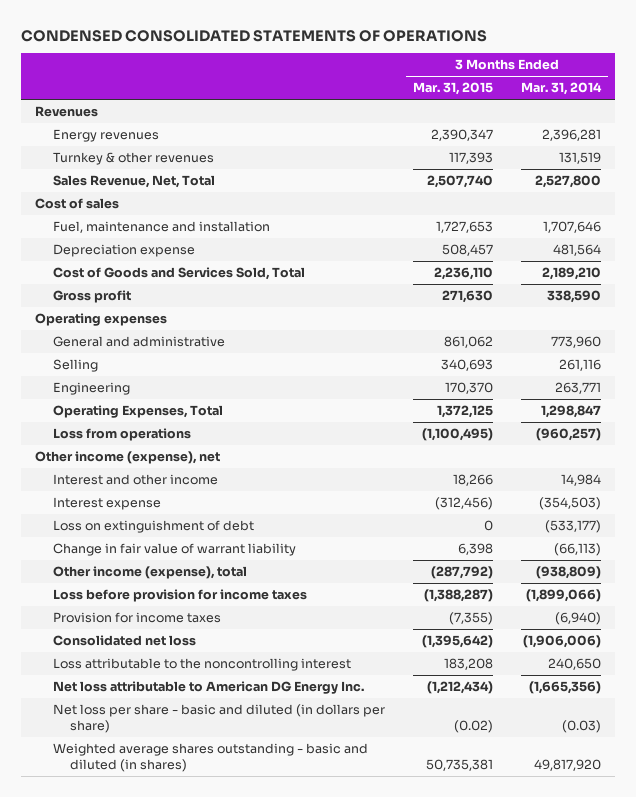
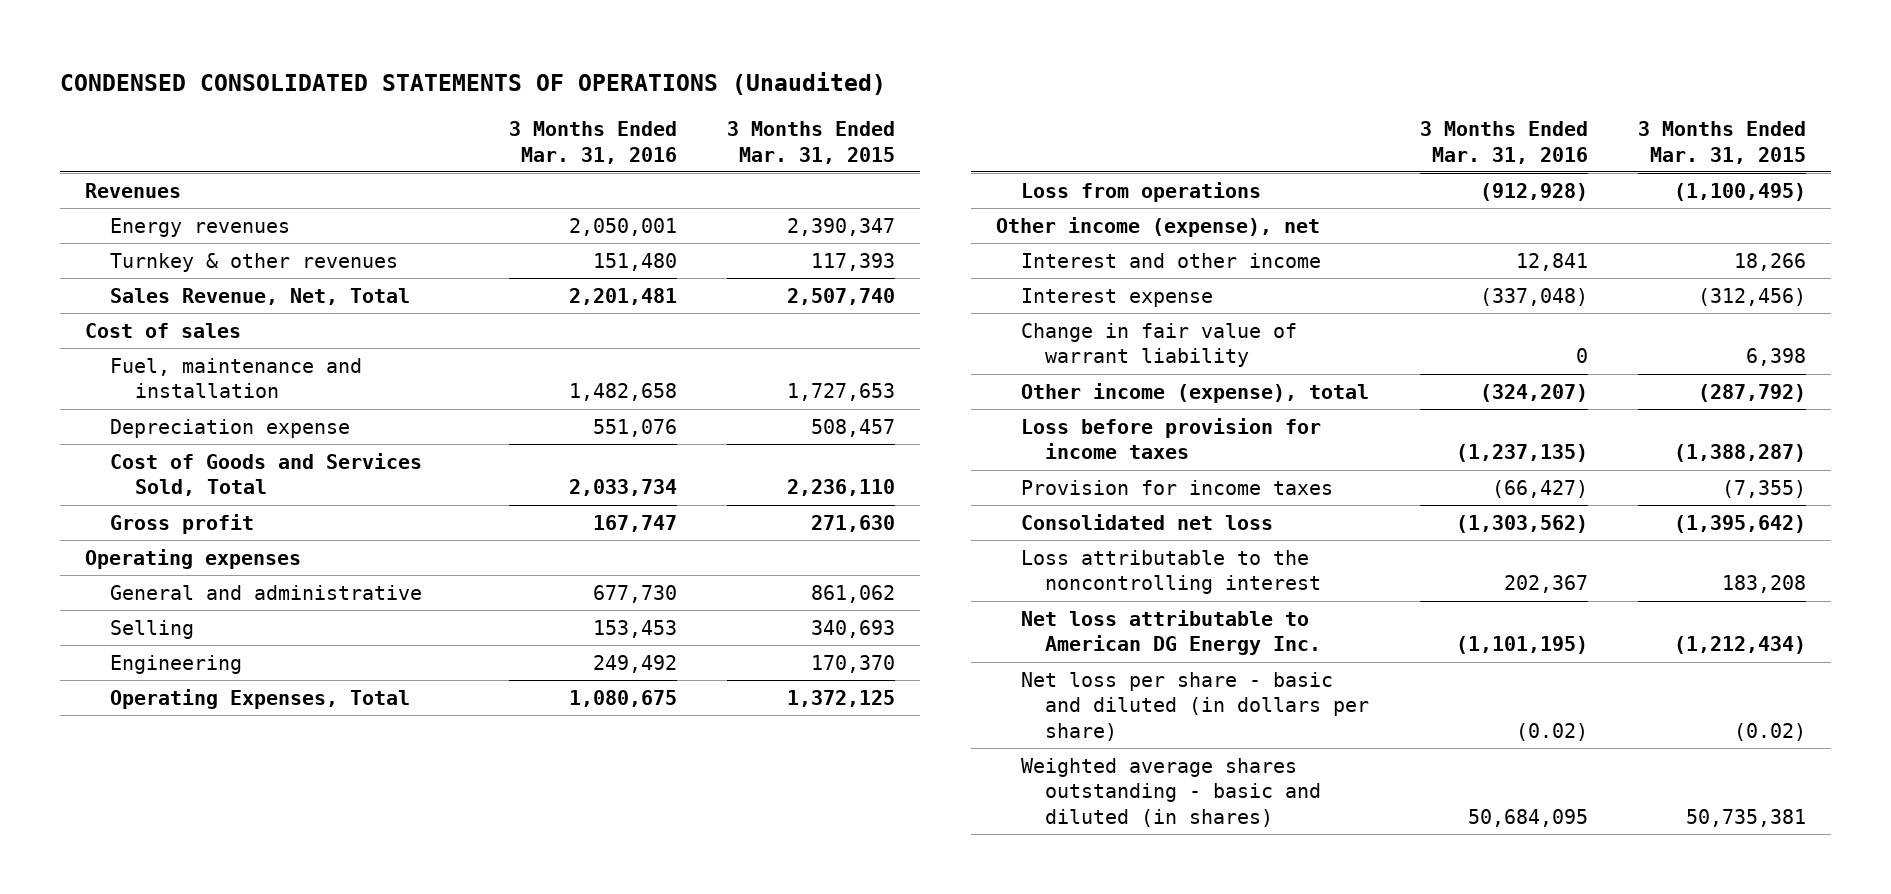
- CONDENSED CONSOLIDATED STATEMENTS OF OPERATIONS
+ CONDENSED CONSOLIDATED STATEMENTS OF OPERATIONS (Unaudited)
- | 3 Months Ended Mar. 31, 2015 | 3 Months Ended Mar. 31, 2014
+ | 3 Months Ended Mar. 31, 2016 | 3 Months Ended Mar. 31, 2015
- Loss on extinguishment of debt | 0 | (533,177)

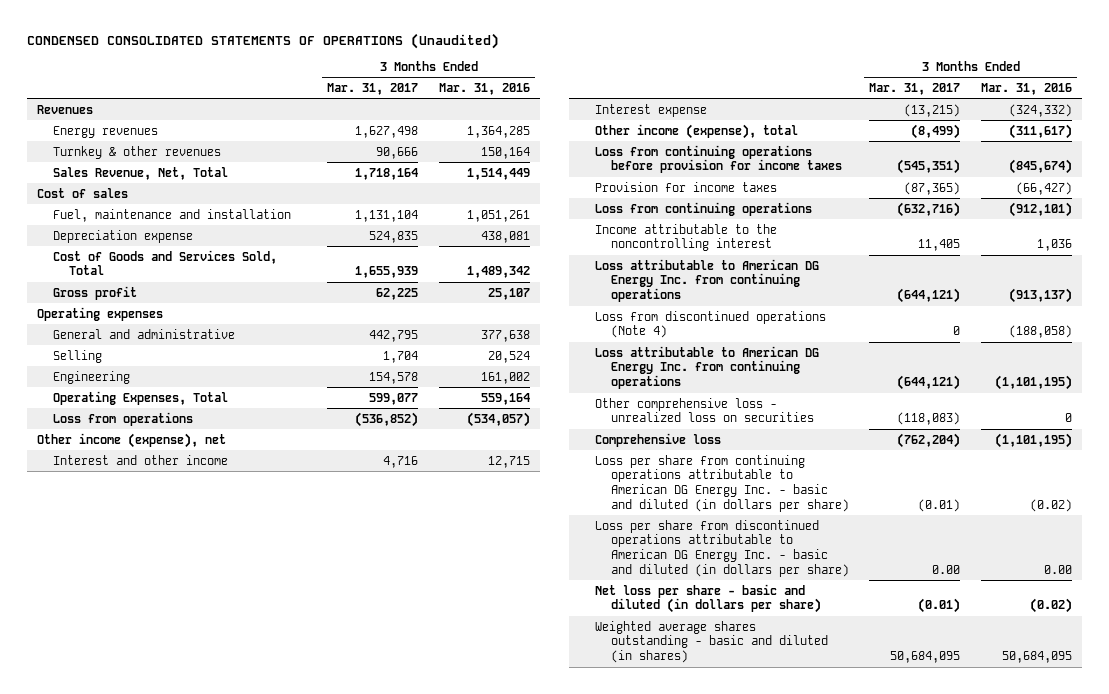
- | 3 Months Ended Mar. 31, 2016 | 3 Months Ended Mar. 31, 2015
+ | 3 Months Ended Mar. 31, 2017 | 3 Months Ended Mar. 31, 2016
- Energy revenues | 2,050,001 | 2,390,347
- Turnkey & other revenues | 151,480 | 117,393
- Sales Revenue, Net, Total | 2,201,481 | 2,507,740
+ Energy revenues | 1,627,498 | 1,364,285
+ Turnkey & other revenues | 90,666 | 150,164
+ Sales Revenue, Net, Total | 1,718,164 | 1,514,449
- Fuel, maintenance and installation | 1,482,658 | 1,727,653
- Depreciation expense | 551,076 | 508,457
- Cost of Goods and Services Sold, Total | 2,033,734 | 2,236,110
- Gross profit | 167,747 | 271,630
+ Fuel, maintenance and installation | 1,131,104 | 1,051,261
+ Depreciation expense | 524,835 | 438,081
+ Cost of Goods and Services Sold, Total | 1,655,939 | 1,489,342
+ Gross profit | 62,225 | 25,107
- General and administrative | 677,730 | 861,062
- Selling | 153,453 | 340,693
- Engineering | 249,492 | 170,370
- Operating Expenses, Total | 1,080,675 | 1,372,125
- Loss from operations | (912,928) | (1,100,495)
+ General and administrative | 442,795 | 377,638
+ Selling | 1,704 | 20,524
+ Engineering | 154,578 | 161,002
+ Operating Expenses, Total | 599,077 | 559,164
+ Loss from operations | (536,852) | (534,057)
- Interest and other income | 12,841 | 18,266
- Interest expense | (337,048) | (312,456)
- Change in fair value of warrant liability | 0 | 6,398
- Other income (expense), total | (324,207) | (287,792)
- Loss before provision for income taxes | (1,237,135) | (1,388,287)
+ Interest and other income | 4,716 | 12,715
+ Interest expense | (13,215) | (324,332)
+ Other income (expense), total | (8,499) | (311,617)
+ Loss from continuing operations before provision for income taxes | (545,351) | (845,674)
- Consolidated net loss | (1,303,562) | (1,395,642)
- Loss attributable to the noncontrolling interest | 202,367 | 183,208
- Net loss attributable to American DG Energy Inc. | (1,101,195) | (1,212,434)
+ Loss from continuing operations | (632,716) | (912,101)
+ Income attributable to the noncontrolling interest | 11,405 | 1,036
+ Loss attributable to American DG Energy Inc. from continuing operations | (644,121) | (913,137)
+ Loss from discontinued operations (Note 4) | 0 | (188,058)
+ Loss attributable to American DG Energy Inc. from continuing operations | (644,121) | (1,101,195)
+ Other comprehensive loss - unrealized loss on securities | (118,083) | 0
+ Comprehensive loss | (762,204) | (1,101,195)
+ Loss per share from continuing operations attributable to American DG Energy Inc. - basic and diluted (in dollars per share) | (0.01) | (0.02)
+ Loss per share from discontinued operations attributable to American DG Energy Inc. - basic and diluted (in dollars per share) | 0.00 | 0.00

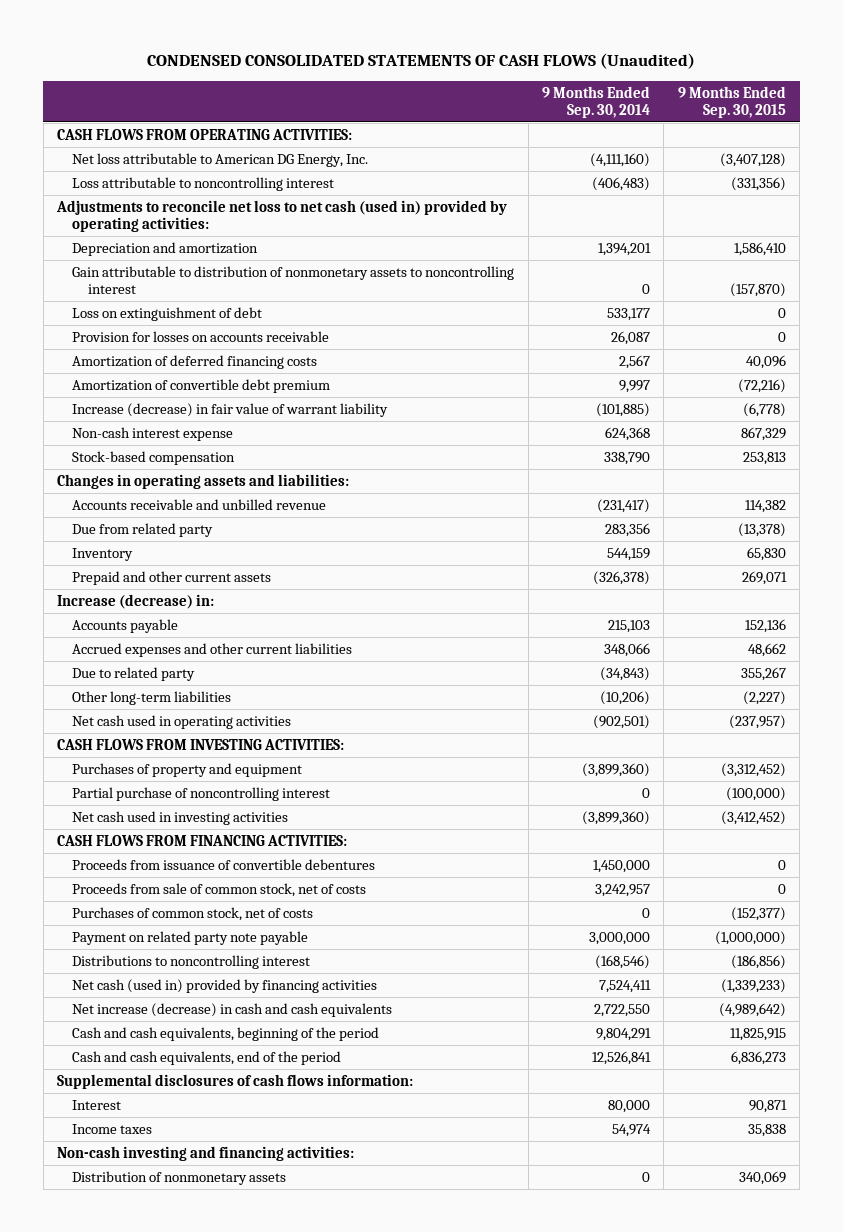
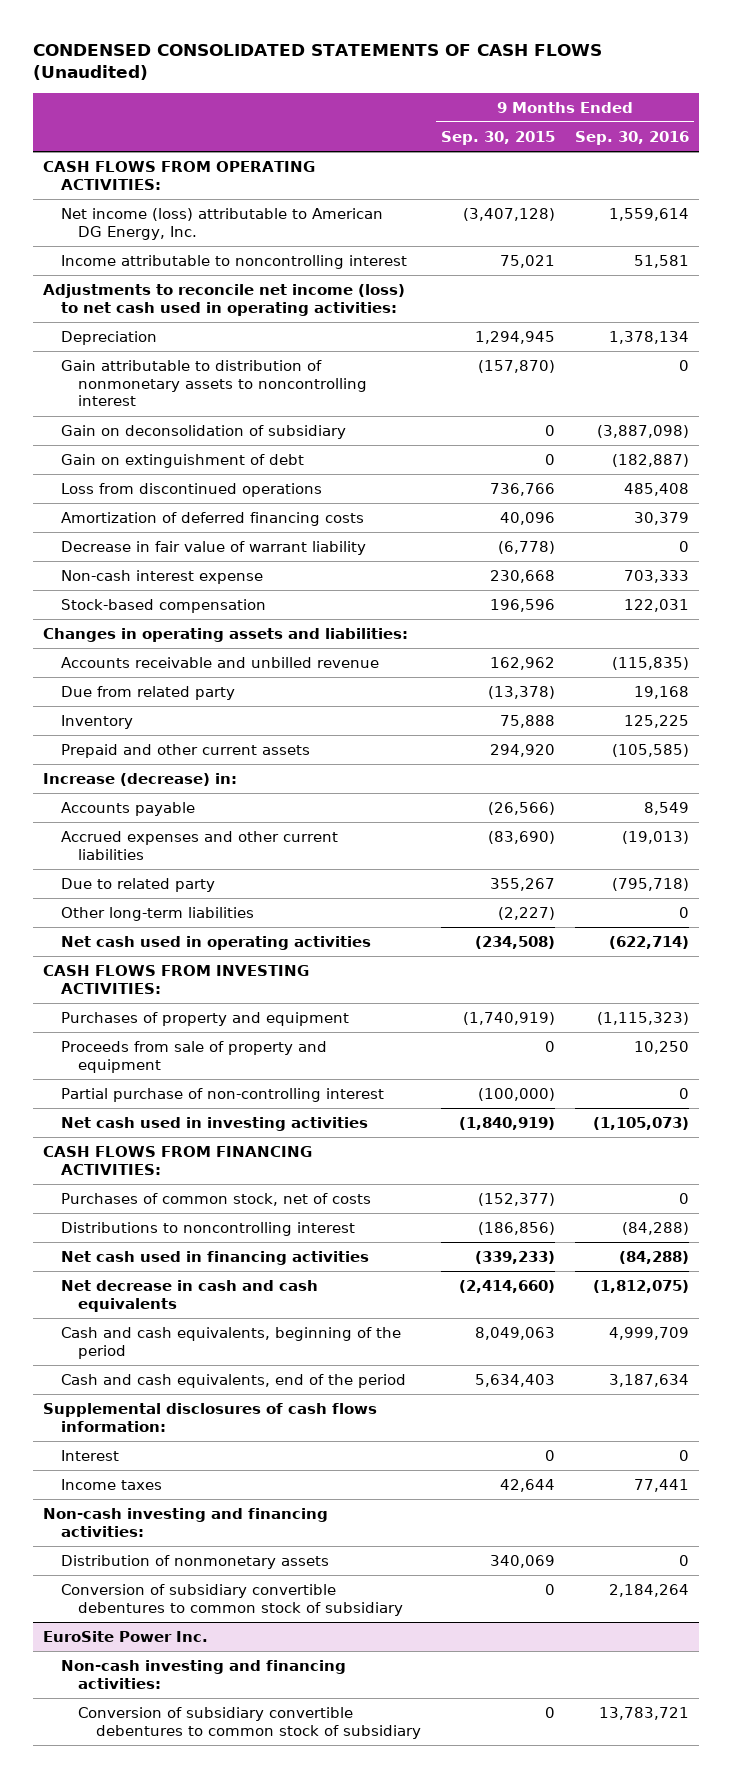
- | 9 Months Ended Sep. 30, 2014 | 9 Months Ended Sep. 30, 2015
+ | 9 Months Ended Sep. 30, 2015 | 9 Months Ended Sep. 30, 2016
- Net loss attributable to American DG Energy, Inc. | (4,111,160) | (3,407,128)
- Loss attributable to noncontrolling interest | (406,483) | (331,356)
- Adjustments to reconcile net loss to net cash (used in) provided by operating activities:
- Depreciation and amortization | 1,394,201 | 1,586,410
+ Net income (loss) attributable to American DG Energy, Inc. | (3,407,128) | 1,559,614
+ Income attributable to noncontrolling interest | 75,021 | 51,581
+ Adjustments to reconcile net income (loss) to net cash used in operating activities:
+ Depreciation | 1,294,945 | 1,378,134
- Loss on extinguishment of debt | 533,177 | 0
- Provision for losses on accounts receivable | 26,087 | 0
+ Gain on deconsolidation of subsidiary | 0 | (3,887,098)
+ Gain on extinguishment of debt | 0 | (182,887)
+ Loss from discontinued operations | 736,766 | 485,408
- Amortization of convertible debt premium | 9,997 | (72,216)
- Increase (decrease) in fair value of warrant liability | (101,885) | (6,778)
- Non-cash interest expense | 624,368 | 867,329
- Stock-based compensation | 338,790 | 253,813
+ Decrease in fair value of warrant liability | (6,778) | 0
+ Non-cash interest expense | 230,668 | 703,333
+ Stock-based compensation | 196,596 | 122,031
- Accounts receivable and unbilled revenue | (231,417) | 114,382
+ Accounts receivable and unbilled revenue | 162,962 | (115,835)
- Inventory | 544,159 | 65,830
- Prepaid and other current assets | (326,378) | 269,071
+ Inventory | 75,888 | 125,225
+ Prepaid and other current assets | 294,920 | (105,585)
- Accounts payable | 215,103 | 152,136
- Accrued expenses and other current liabilities | 348,066 | 48,662
+ Accounts payable | (26,566) | 8,549
+ Accrued expenses and other current liabilities | (83,690) | (19,013)
- Net cash used in operating activities | (902,501) | (237,957)
+ Net cash used in operating activities | (234,508) | (622,714)
- Purchases of property and equipment | (3,899,360) | (3,312,452)
- Partial purchase of noncontrolling interest | 0 | (100,000)
- Net cash used in investing activities | (3,899,360) | (3,412,452)
+ Purchases of property and equipment | (1,740,919) | (1,115,323)
+ Proceeds from sale of property and equipment | 0 | 10,250
+ Partial purchase of non-controlling interest | (100,000) | 0
+ Net cash used in investing activities | (1,840,919) | (1,105,073)
- Proceeds from issuance of convertible debentures | 1,450,000 | 0
- Proceeds from sale of common stock, net of costs | 3,242,957 | 0
- Payment on related party note payable | 3,000,000 | (1,000,000)
- Net cash (used in) provided by financing activities | 7,524,411 | (1,339,233)
- Net increase (decrease) in cash and cash equivalents | 2,722,550 | (4,989,642)
- Cash and cash equivalents, beginning of the period | 9,804,291 | 11,825,915
- Cash and cash equivalents, end of the period | 12,526,841 | 6,836,273
+ Net cash used in financing activities | (339,233) | (84,288)
+ Net decrease in cash and cash equivalents | (2,414,660) | (1,812,075)
+ Cash and cash equivalents, beginning of the period | 8,049,063 | 4,999,709
+ Cash and cash equivalents, end of the period | 5,634,403 | 3,187,634
- Interest | 80,000 | 90,871
- Income taxes | 54,974 | 35,838
+ Interest | 0 | 0
+ Income taxes | 42,644 | 77,441
+ Conversion of subsidiary convertible debentures to common stock of subsidiary | 0 | 2,184,264
+ EuroSite Power Inc.
+ Non-cash investing and financing activities:
+ Conversion of subsidiary convertible debentures to common stock of subsidiary | 0 | 13,783,721

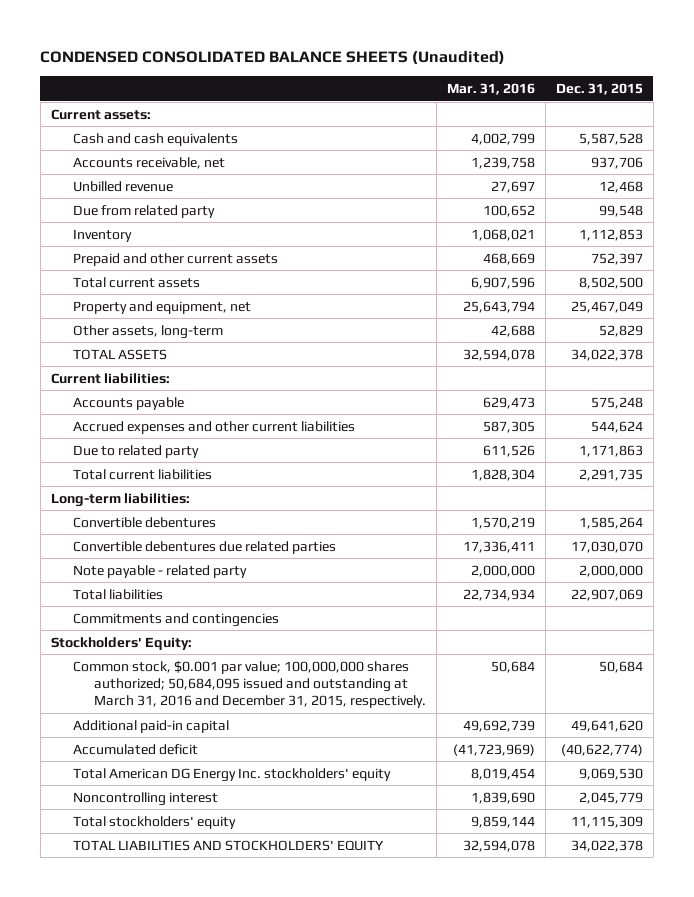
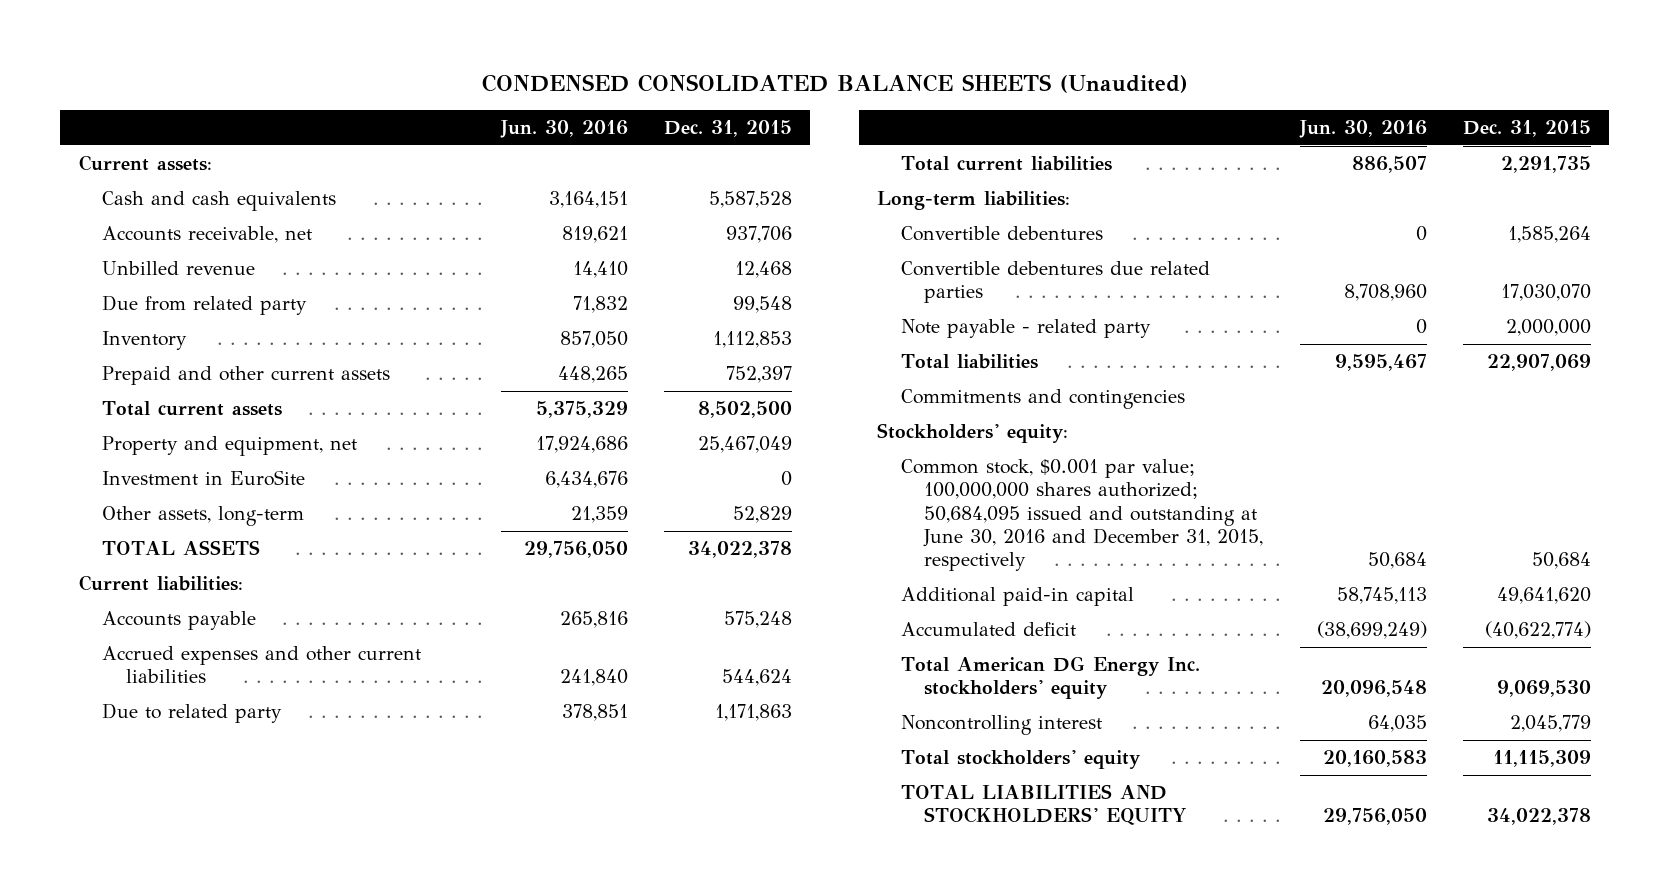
- | Mar. 31, 2016 | Dec. 31, 2015
+ | Jun. 30, 2016 | Dec. 31, 2015
+ Investment in EuroSite | 6,434,676 | 0
- Stockholders' Equity:
- Common stock, $0.001 par value; 100,000,000 shares authorized; 50,684,095 issued and outstanding at March 31, 2016 and December 31, 2015, respectively. | 50,684 | 50,684
+ Stockholders' equity:
+ Common stock, $0.001 par value; 100,000,000 shares authorized; 50,684,095 issued and outstanding at June 30, 2016 and December 31, 2015, respectively | 50,684 | 50,684

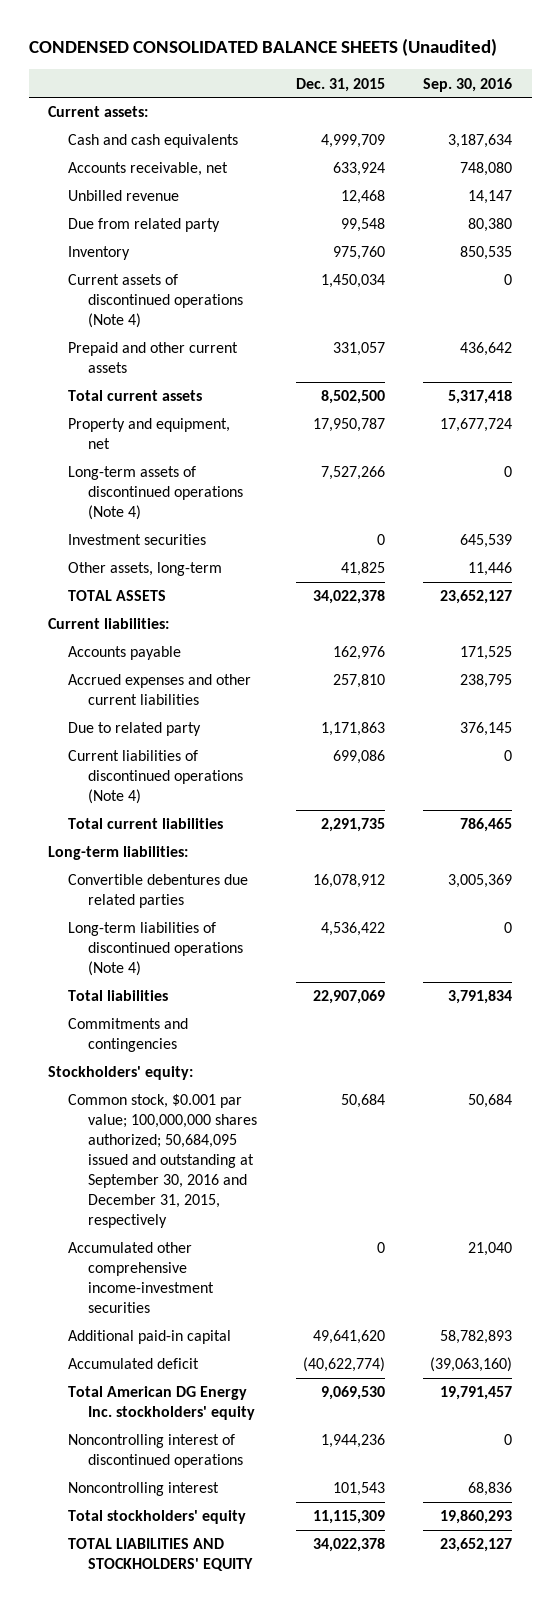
- | Jun. 30, 2016 | Dec. 31, 2015
+ | Dec. 31, 2015 | Sep. 30, 2016
- Cash and cash equivalents | 3,164,151 | 5,587,528
- Accounts receivable, net | 819,621 | 937,706
+ Cash and cash equivalents | 4,999,709 | 3,187,634
+ Accounts receivable, net | 633,924 | 748,080
- Inventory | 857,050 | 1,112,853
- Prepaid and other current assets | 448,265 | 752,397
+ Inventory | 975,760 | 850,535
+ Current assets of discontinued operations (Note 4) | 1,450,034 | 0
+ Prepaid and other current assets | 331,057 | 436,642
- Property and equipment, net | 17,924,686 | 25,467,049
- Investment in EuroSite | 6,434,676 | 0
- Other assets, long-term | 21,359 | 52,829
+ Property and equipment, net | 17,950,787 | 17,677,724
+ Long-term assets of discontinued operations (Note 4) | 7,527,266 | 0
+ Investment securities | 0 | 645,539
+ Other assets, long-term | 41,825 | 11,446
- Accounts payable | 265,816 | 575,248
- Accrued expenses and other current liabilities | 241,840 | 544,624
+ Accounts payable | 162,976 | 171,525
+ Accrued expenses and other current liabilities | 257,810 | 238,795
+ Current liabilities of discontinued operations (Note 4) | 699,086 | 0
- Convertible debentures | 0 | 1,585,264
- Convertible debentures due related parties | 8,708,960 | 17,030,070
- Note payable - related party | 0 | 2,000,000
+ Convertible debentures due related parties | 16,078,912 | 3,005,369
+ Long-term liabilities of discontinued operations (Note 4) | 4,536,422 | 0
- Common stock, $0.001 par value; 100,000,000 shares authorized; 50,684,095 issued and outstanding at June 30, 2016 and December 31, 2015, respectively | 50,684 | 50,684
+ Common stock, $0.001 par value; 100,000,000 shares authorized; 50,684,095 issued and outstanding at September 30, 2016 and December 31, 2015, respectively | 50,684 | 50,684
+ Accumulated other comprehensive income-investment securities | 0 | 21,040
- Noncontrolling interest | 64,035 | 2,045,779
+ Noncontrolling interest of discontinued operations | 1,944,236 | 0
+ Noncontrolling interest | 101,543 | 68,836

